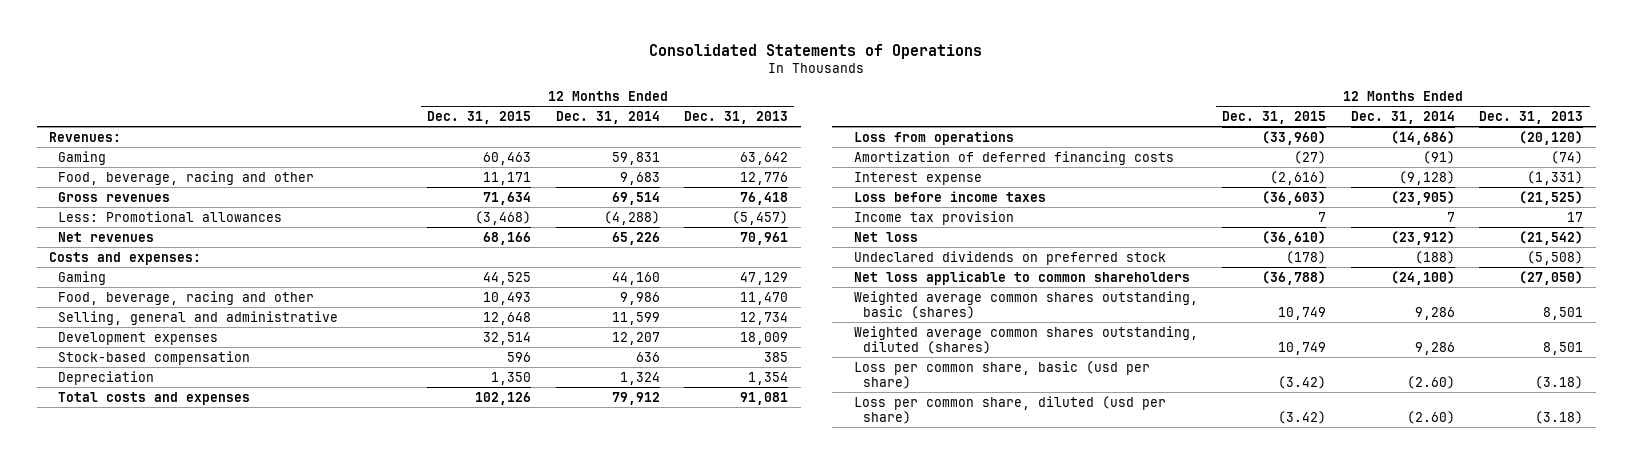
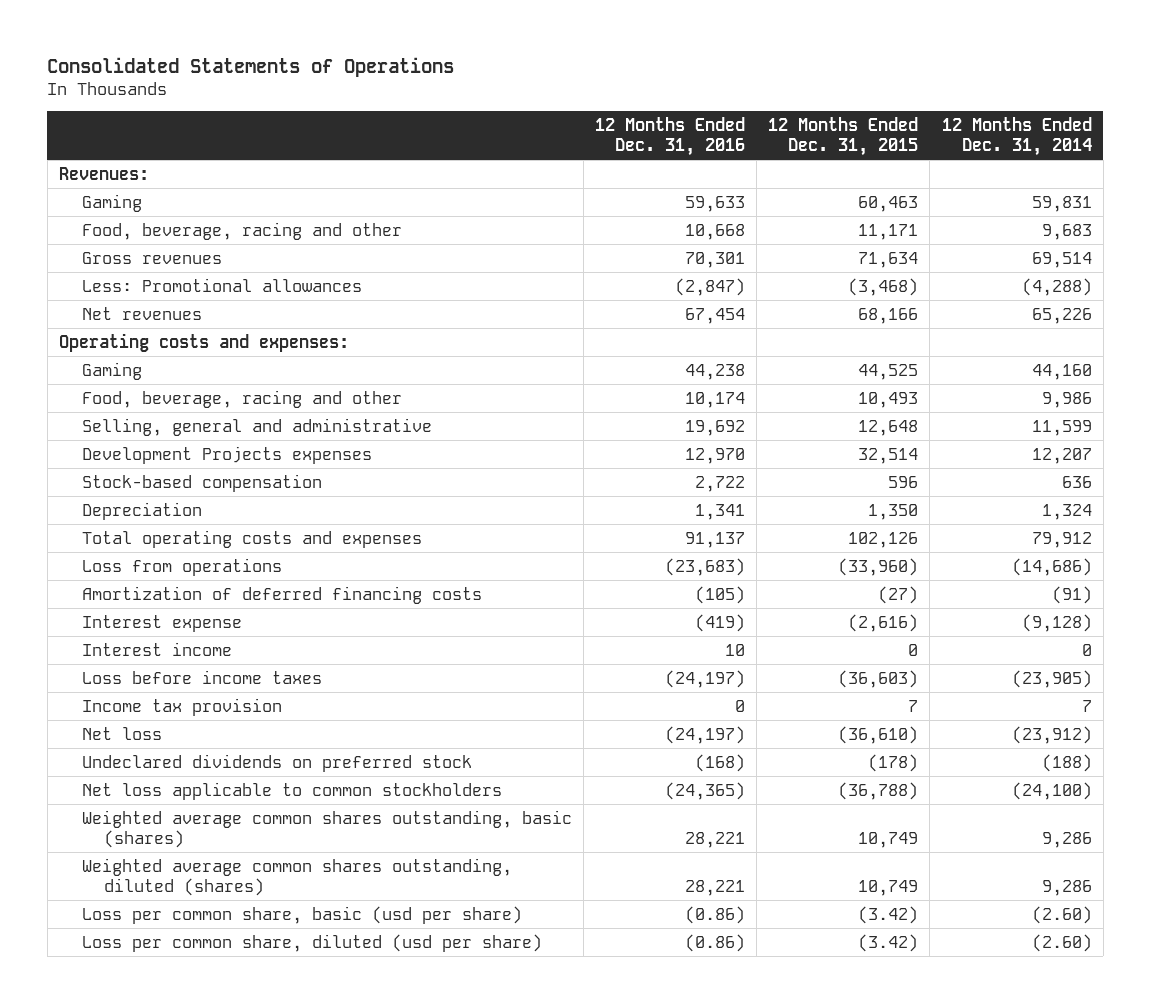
- | 12 Months Ended Dec. 31, 2015 | 12 Months Ended Dec. 31, 2014 | 12 Months Ended Dec. 31, 2013
+ | 12 Months Ended Dec. 31, 2016 | 12 Months Ended Dec. 31, 2015 | 12 Months Ended Dec. 31, 2014
- Costs and expenses:
+ Operating costs and expenses:
- Development expenses | 32,514 | 12,207 | 18,009
+ Development Projects expenses | 12,970 | 32,514 | 12,207
- Total costs and expenses | 102,126 | 79,912 | 91,081
+ Total operating costs and expenses | 91,137 | 102,126 | 79,912
+ Interest income | 10 | 0 | 0
- Net loss applicable to common shareholders | (36,788) | (24,100) | (27,050)
+ Net loss applicable to common stockholders | (24,365) | (36,788) | (24,100)

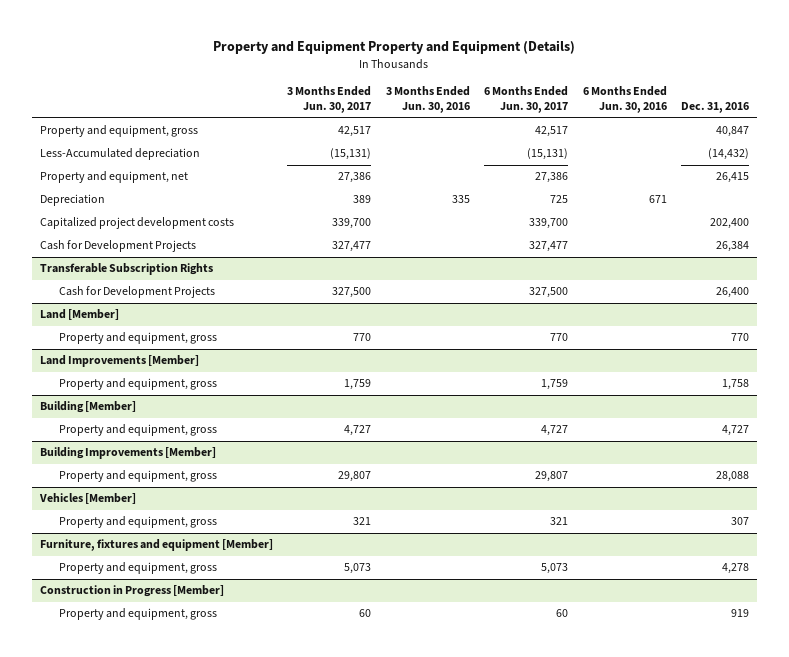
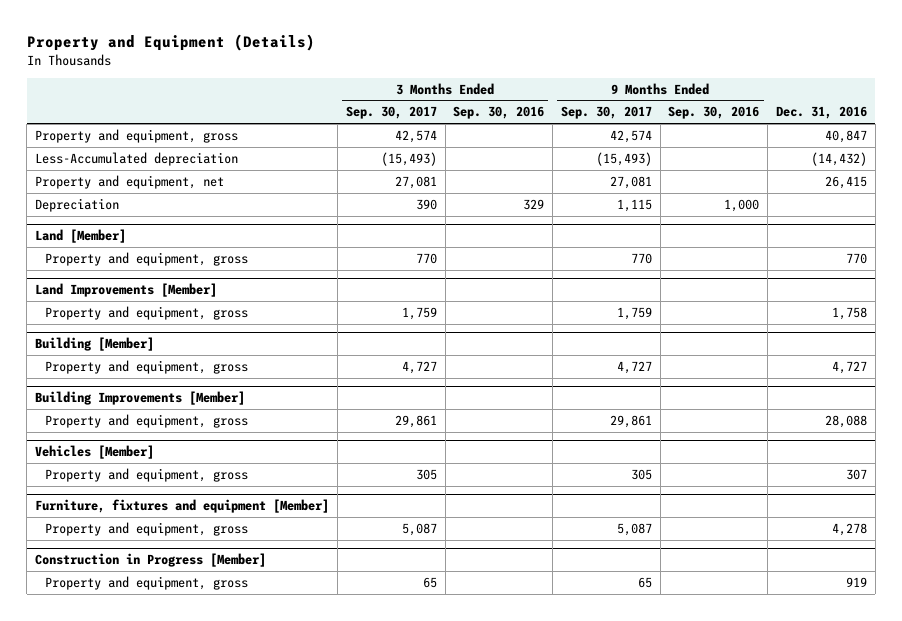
- Property and Equipment Property and Equipment (Details)
+ Property and Equipment (Details)
- | 3 Months Ended Jun. 30, 2017 | 3 Months Ended Jun. 30, 2016 | 6 Months Ended Jun. 30, 2017 | 6 Months Ended Jun. 30, 2016 | Dec. 31, 2016
+ | 3 Months Ended Sep. 30, 2017 | 3 Months Ended Sep. 30, 2016 | 9 Months Ended Sep. 30, 2017 | 9 Months Ended Sep. 30, 2016 | Dec. 31, 2016
- Capitalized project development costs | 339,700 | | 339,700 | | 202,400
- Cash for Development Projects | 327,477 | | 327,477 | | 26,384
- Transferable Subscription Rights
- Cash for Development Projects | 327,500 | | 327,500 | | 26,400

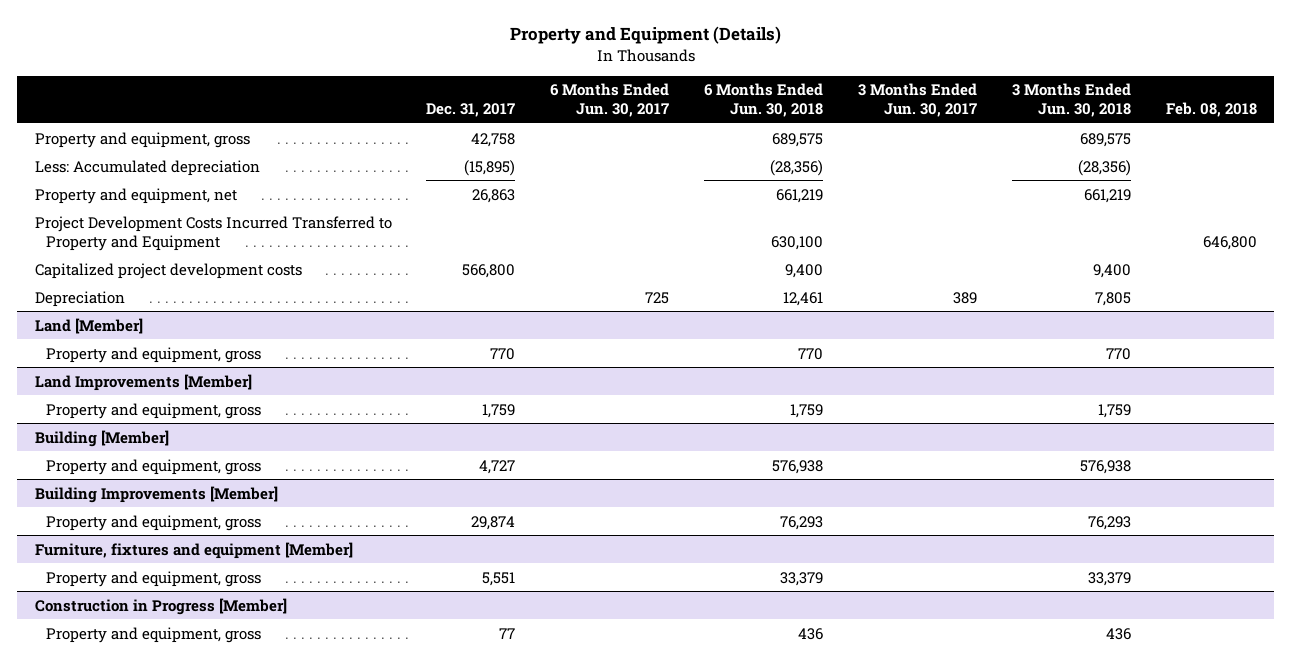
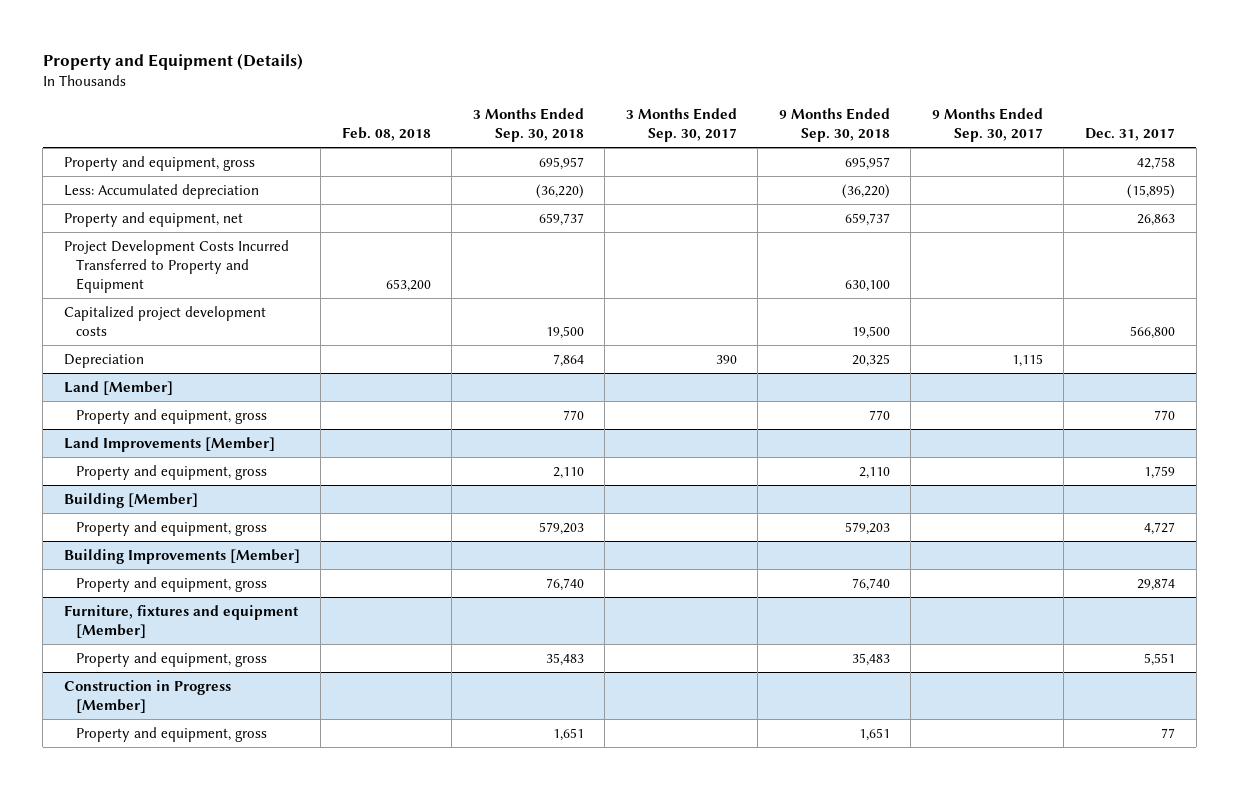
- | Dec. 31, 2017 | 6 Months Ended Jun. 30, 2017 | 6 Months Ended Jun. 30, 2018 | 3 Months Ended Jun. 30, 2017 | 3 Months Ended Jun. 30, 2018 | Feb. 08, 2018
+ | Feb. 08, 2018 | 3 Months Ended Sep. 30, 2018 | 3 Months Ended Sep. 30, 2017 | 9 Months Ended Sep. 30, 2018 | 9 Months Ended Sep. 30, 2017 | Dec. 31, 2017
- Project Development Costs Incurred Transferred to Property and Equipment | | | 630,100 | | | 646,800
+ Project Development Costs Incurred Transferred to Property and Equipment | 653,200 | | | 630,100 | |

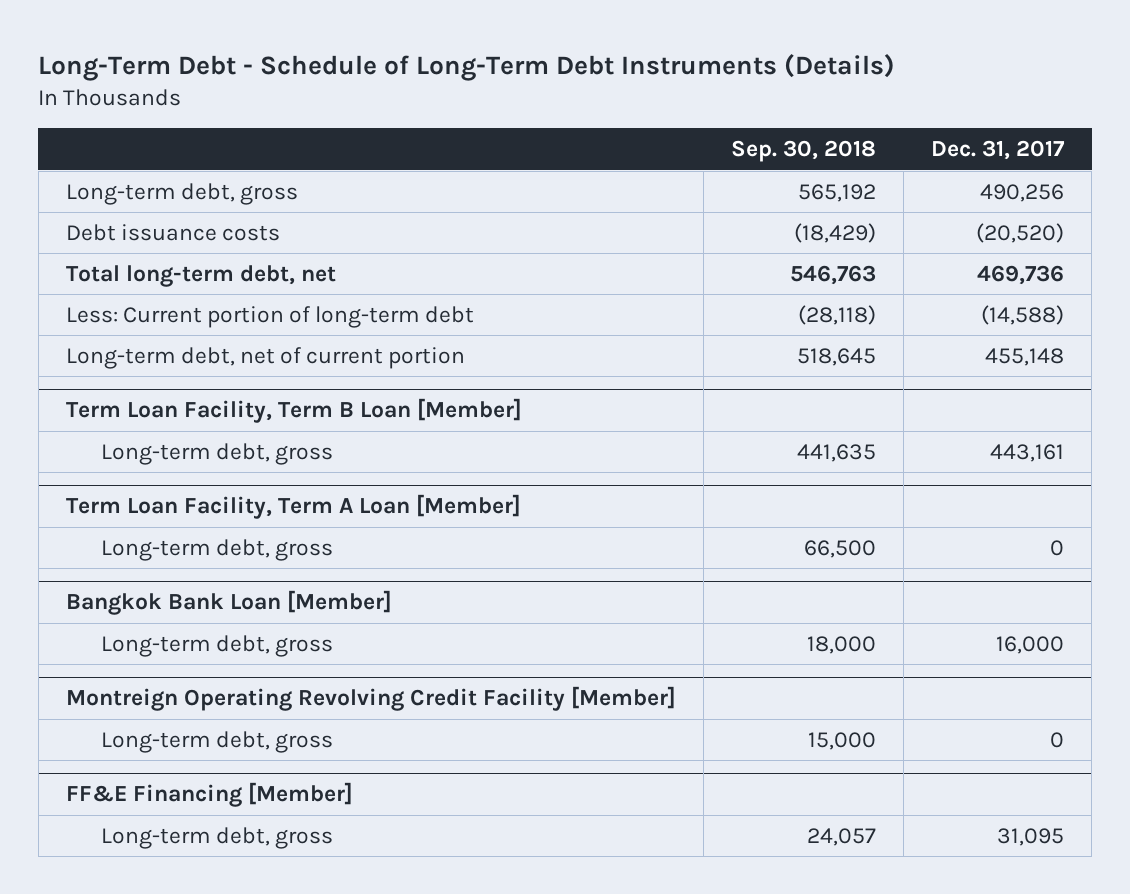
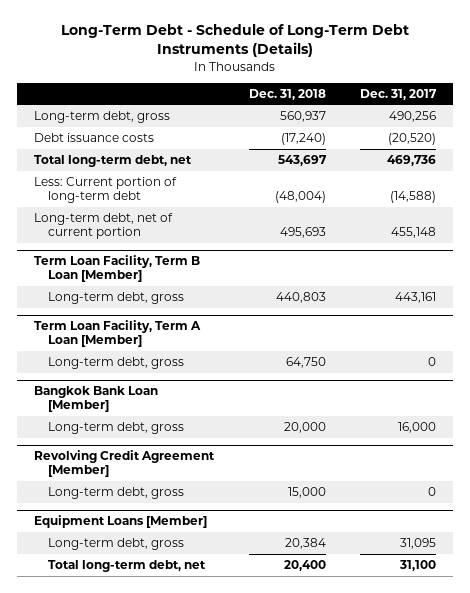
- | Sep. 30, 2018 | Dec. 31, 2017
+ | Dec. 31, 2018 | Dec. 31, 2017
- Montreign Operating Revolving Credit Facility [Member]
+ Revolving Credit Agreement [Member]
- FF&E Financing [Member]
+ Equipment Loans [Member]
+ Total long-term debt, net | 20,400 | 31,100

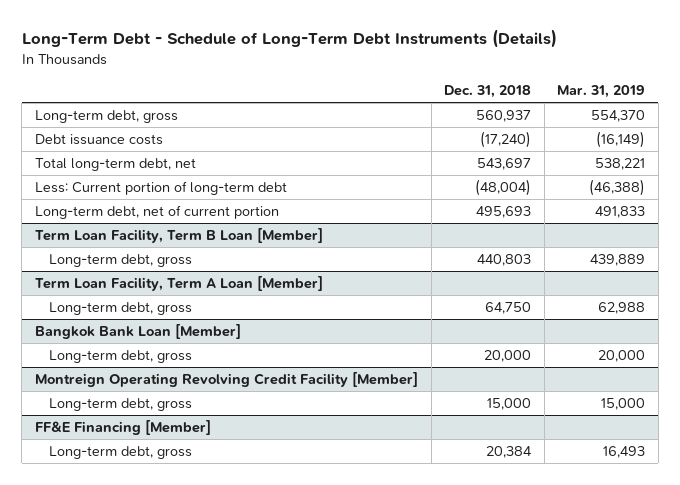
- | Dec. 31, 2018 | Dec. 31, 2017
+ | Dec. 31, 2018 | Mar. 31, 2019
- Revolving Credit Agreement [Member]
+ Montreign Operating Revolving Credit Facility [Member]
- Equipment Loans [Member]
+ FF&E Financing [Member]
- Total long-term debt, net | 20,400 | 31,100

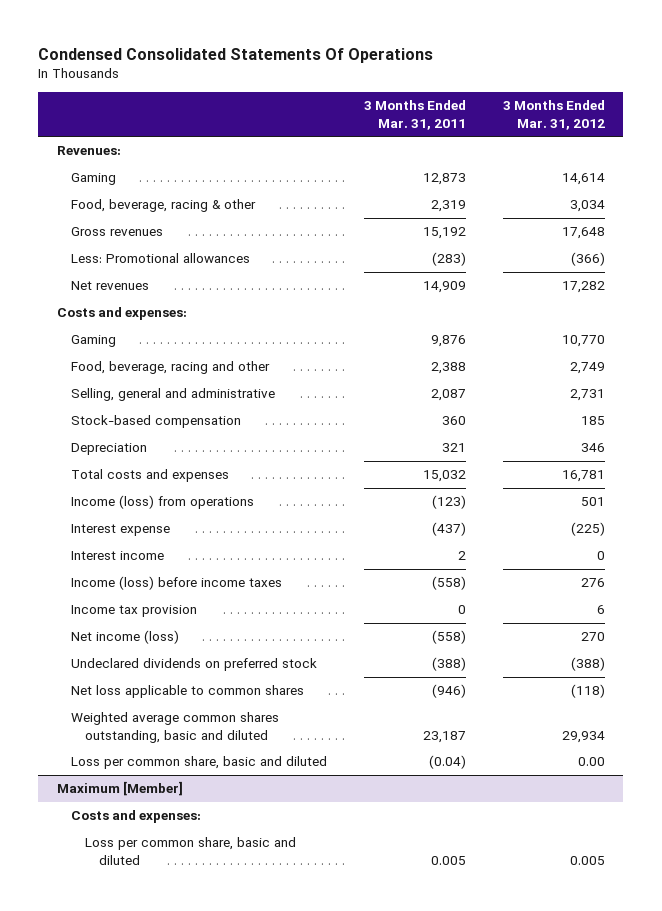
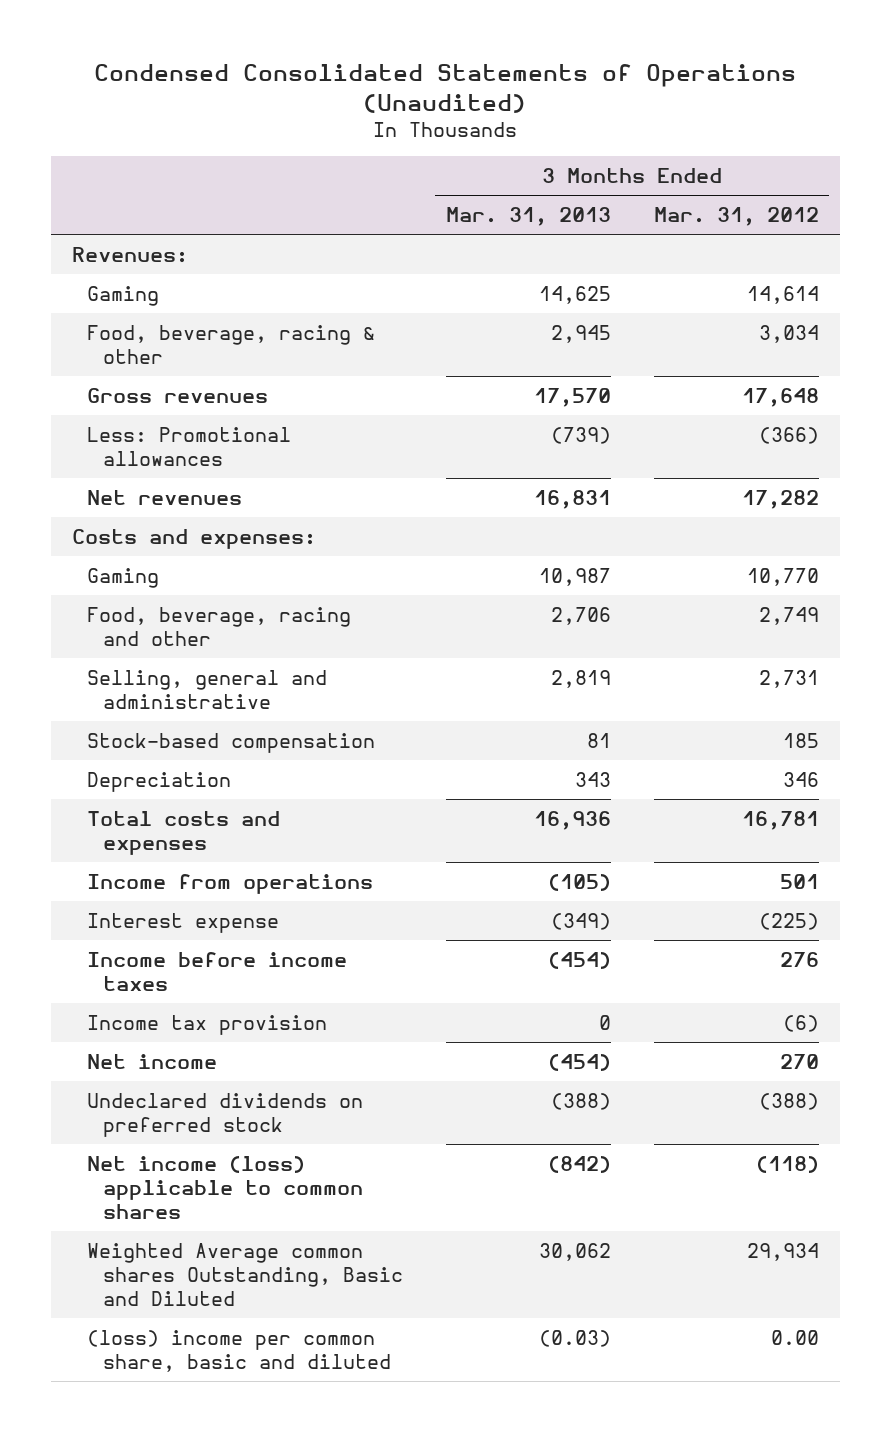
- Condensed Consolidated Statements Of Operations
+ Condensed Consolidated Statements of Operations (Unaudited)
- | 3 Months Ended Mar. 31, 2011 | 3 Months Ended Mar. 31, 2012
+ | 3 Months Ended Mar. 31, 2013 | 3 Months Ended Mar. 31, 2012
- Income (loss) from operations | (123) | 501
+ Income from operations | (105) | 501
- Interest income | 2 | 0
- Income (loss) before income taxes | (558) | 276
- Income tax provision | 0 | 6
- Net income (loss) | (558) | 270
+ Income before income taxes | (454) | 276
+ Income tax provision | 0 | (6)
+ Net income | (454) | 270
- Net loss applicable to common shares | (946) | (118)
- Weighted average common shares outstanding, basic and diluted | 23,187 | 29,934
- Loss per common share, basic and diluted | (0.04) | 0.00
- Maximum [Member]
- Costs and expenses:
- Loss per common share, basic and diluted | 0.005 | 0.005
+ Net income (loss) applicable to common shares | (842) | (118)
+ Weighted Average common shares Outstanding, Basic and Diluted | 30,062 | 29,934
+ (loss) income per common share, basic and diluted | (0.03) | 0.00

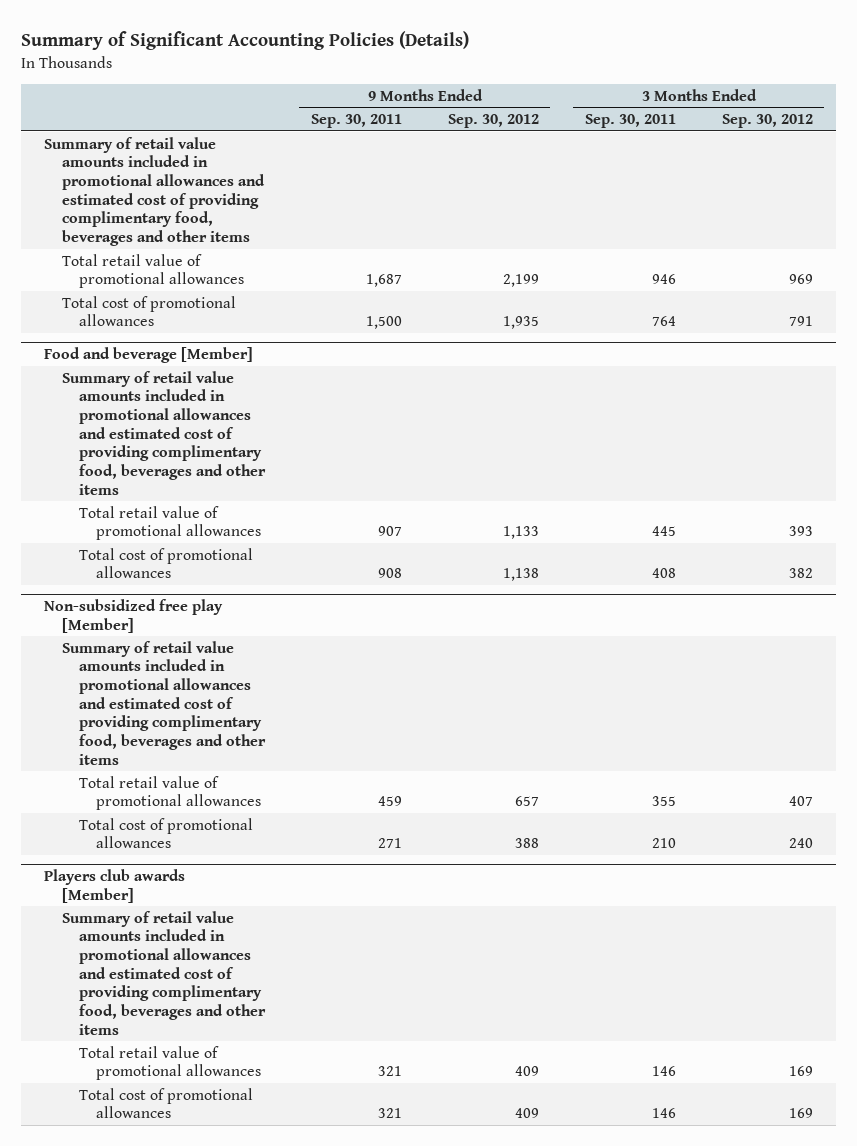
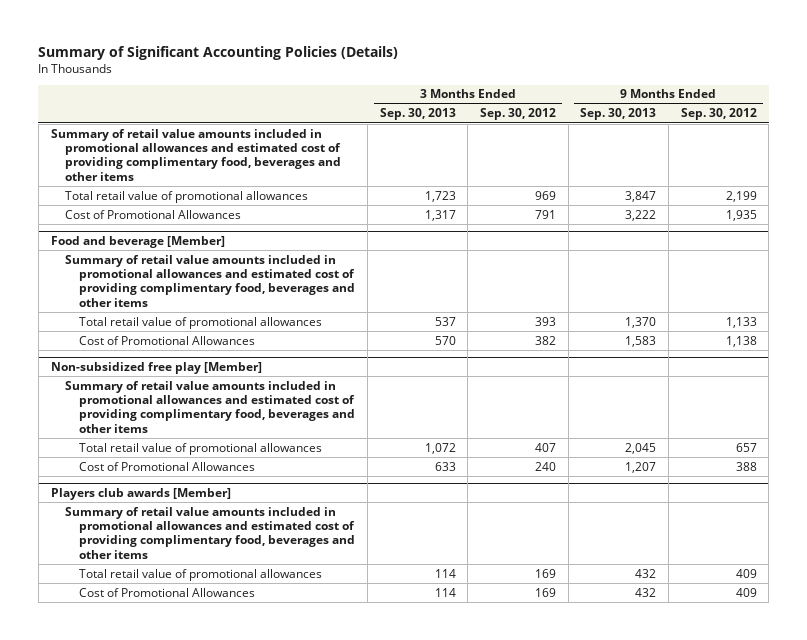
- | 9 Months Ended Sep. 30, 2011 | 9 Months Ended Sep. 30, 2012 | 3 Months Ended Sep. 30, 2011 | 3 Months Ended Sep. 30, 2012
+ | 3 Months Ended Sep. 30, 2013 | 3 Months Ended Sep. 30, 2012 | 9 Months Ended Sep. 30, 2013 | 9 Months Ended Sep. 30, 2012
- Total cost of promotional allowances | 1,500 | 1,935 | 764 | 791
+ Cost of Promotional Allowances | 1,317 | 791 | 3,222 | 1,935
@ Food and beverage [Member]
- Total cost of promotional allowances | 908 | 1,138 | 408 | 382
+ Cost of Promotional Allowances | 570 | 382 | 1,583 | 1,138
@ Non-subsidized free play [Member]
- Total cost of promotional allowances | 271 | 388 | 210 | 240
+ Cost of Promotional Allowances | 633 | 240 | 1,207 | 388
@ Players club awards [Member]
- Total cost of promotional allowances | 321 | 409 | 146 | 169
+ Cost of Promotional Allowances | 114 | 169 | 432 | 409

